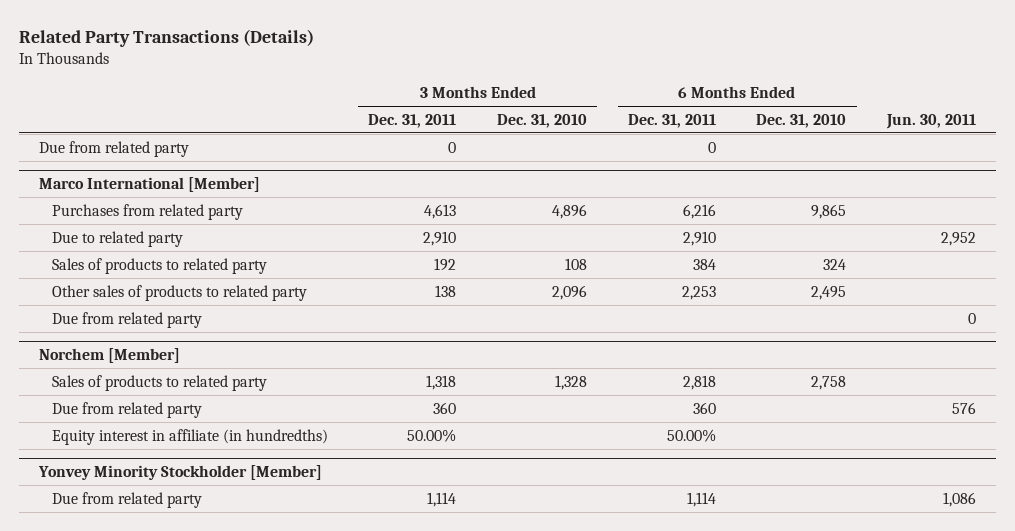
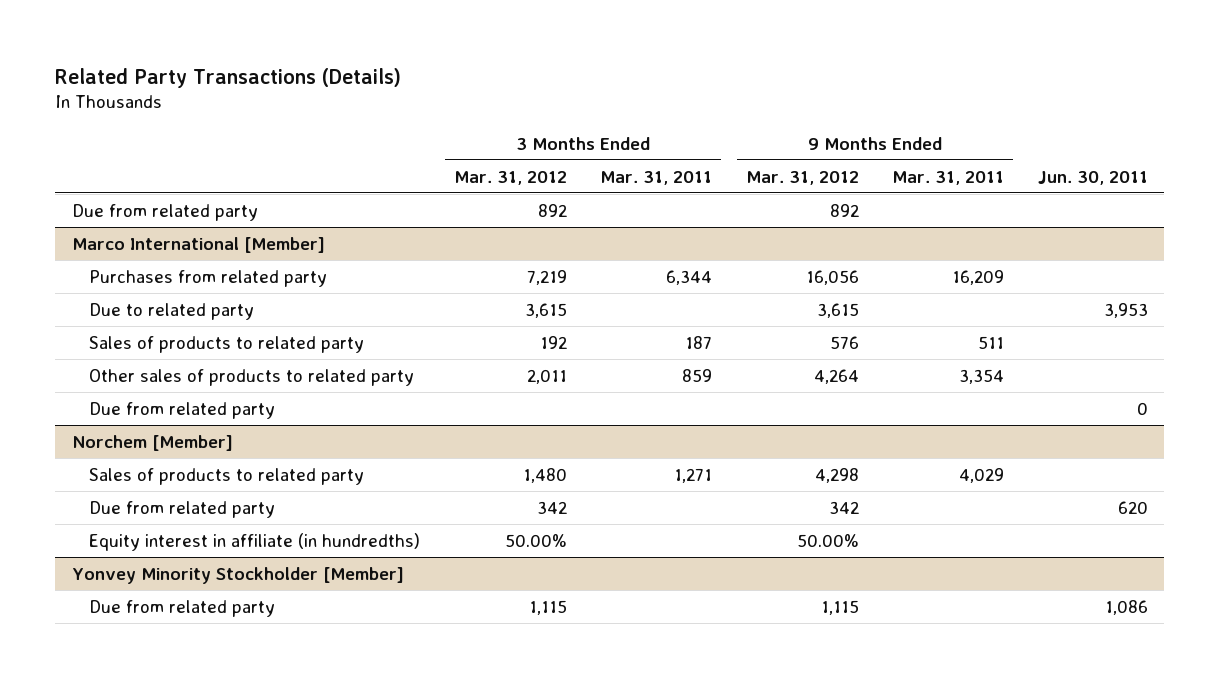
- | 3 Months Ended Dec. 31, 2011 | 3 Months Ended Dec. 31, 2010 | 6 Months Ended Dec. 31, 2011 | 6 Months Ended Dec. 31, 2010 | Jun. 30, 2011
+ | 3 Months Ended Mar. 31, 2012 | 3 Months Ended Mar. 31, 2011 | 9 Months Ended Mar. 31, 2012 | 9 Months Ended Mar. 31, 2011 | Jun. 30, 2011
@ Marco International [Member]
- Due to related party | 2,910 | | 2,910 | | 2,952
+ Due to related party | 3,615 | | 3,615 | | 3,953
@ Norchem [Member]
- Due from related party | 360 | | 360 | | 576
+ Due from related party | 342 | | 342 | | 620

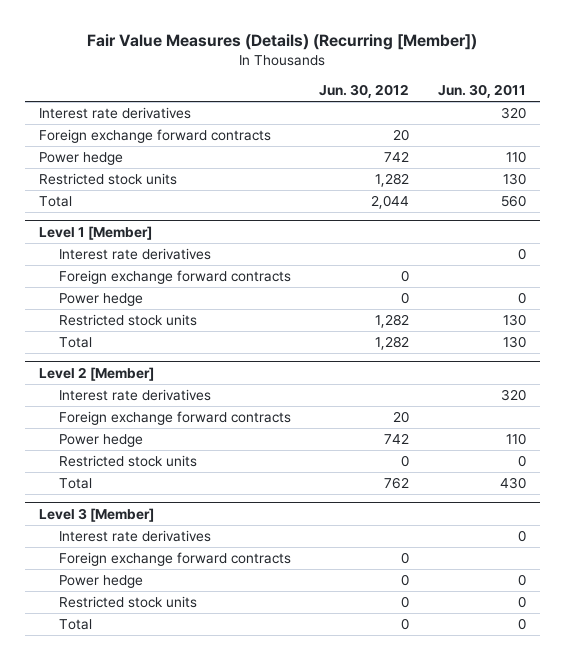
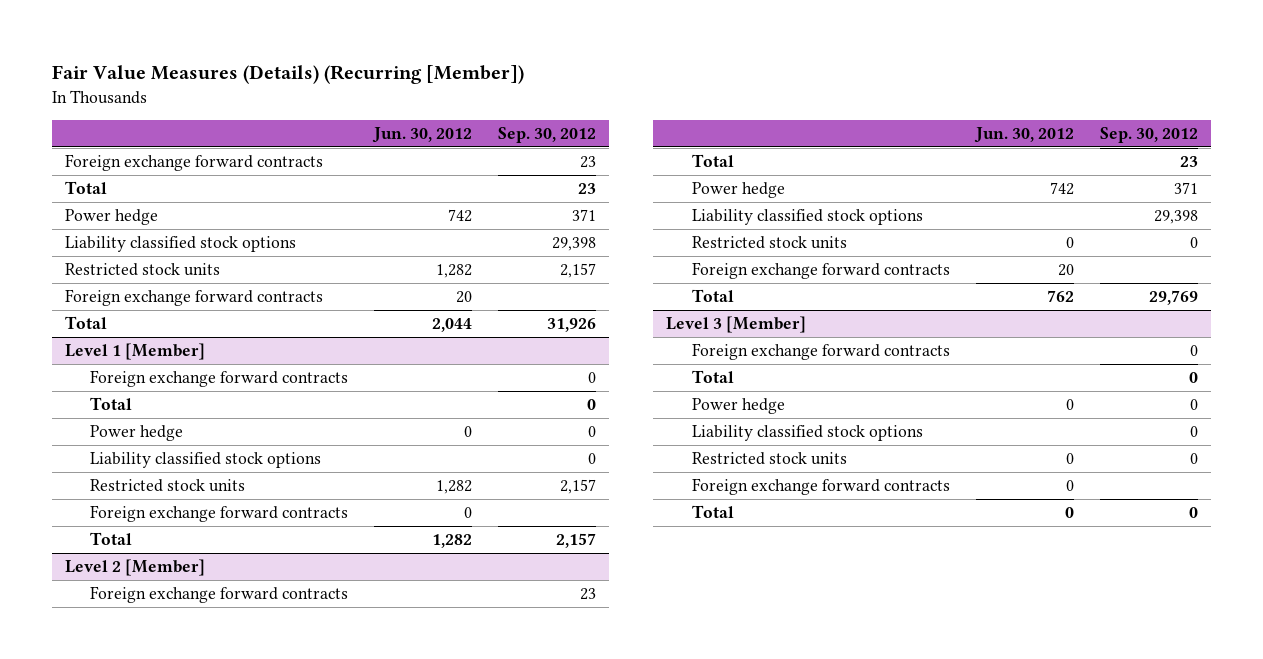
- | Jun. 30, 2012 | Jun. 30, 2011
+ | Jun. 30, 2012 | Sep. 30, 2012
- Interest rate derivatives | | 320
+ Foreign exchange forward contracts | | 23
+ Total | | 23
+ Liability classified stock options | | 29,398
moved down: Foreign exchange forward contracts | 20 |
@ Level 1 [Member]
- Interest rate derivatives | | 0
+ Foreign exchange forward contracts | | 0
+ Total | | 0
+ Liability classified stock options | | 0
moved down: Foreign exchange forward contracts | 0 |
@ Level 2 [Member]
- Interest rate derivatives | | 320
+ Foreign exchange forward contracts | | 23
+ Total | | 23
+ Liability classified stock options | | 29,398
moved down: Foreign exchange forward contracts | 20 |
@ Level 3 [Member]
- Interest rate derivatives | | 0
+ Foreign exchange forward contracts | | 0
+ Total | | 0
+ Liability classified stock options | | 0
moved down: Foreign exchange forward contracts | 0 |

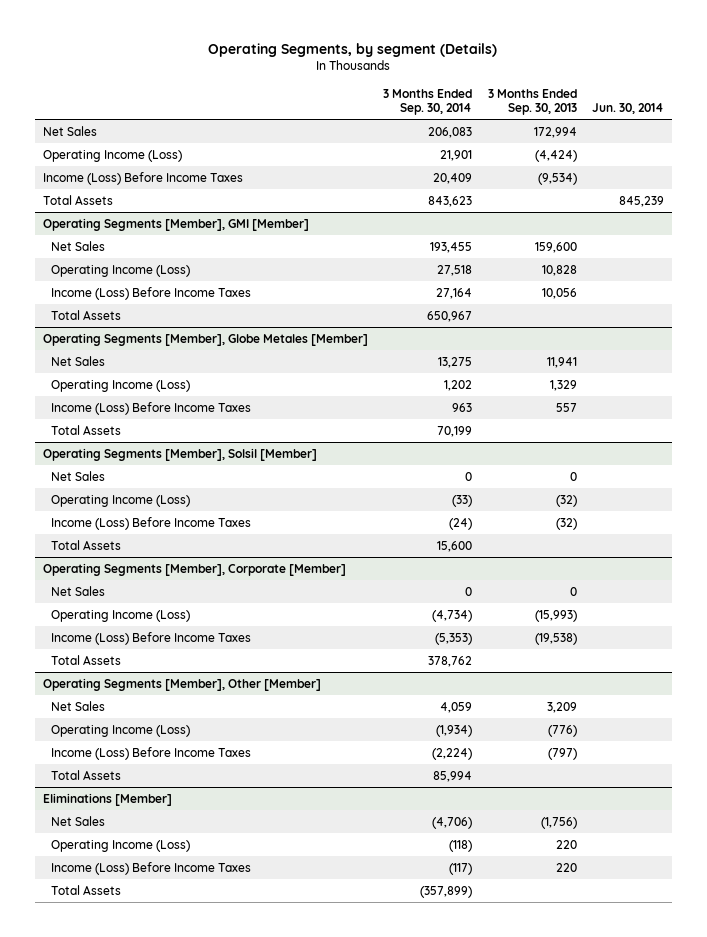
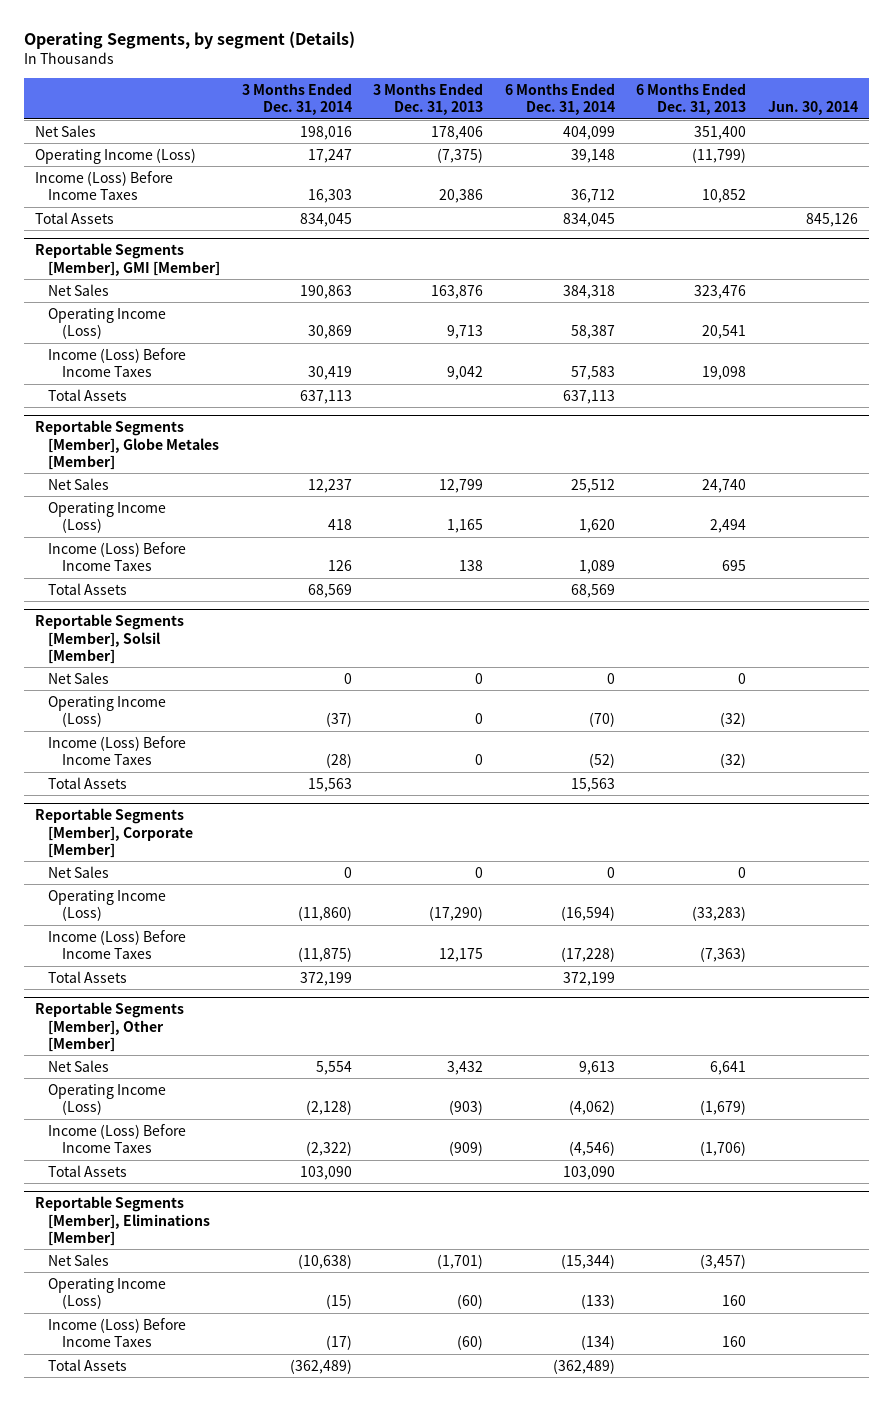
- | 3 Months Ended Sep. 30, 2014 | 3 Months Ended Sep. 30, 2013 | Jun. 30, 2014
+ | 3 Months Ended Dec. 31, 2014 | 3 Months Ended Dec. 31, 2013 | 6 Months Ended Dec. 31, 2014 | 6 Months Ended Dec. 31, 2013 | Jun. 30, 2014
- Total Assets | 843,623 | | 845,239
- Operating Segments [Member], GMI [Member]
+ Total Assets | 834,045 | | 834,045 | | 845,126
+ Reportable Segments [Member], GMI [Member]
- Operating Segments [Member], Globe Metales [Member]
+ Reportable Segments [Member], Globe Metales [Member]
- Operating Segments [Member], Solsil [Member]
+ Reportable Segments [Member], Solsil [Member]
- Operating Segments [Member], Corporate [Member]
+ Reportable Segments [Member], Corporate [Member]
- Operating Segments [Member], Other [Member]
+ Reportable Segments [Member], Other [Member]
- Eliminations [Member]
+ Reportable Segments [Member], Eliminations [Member]

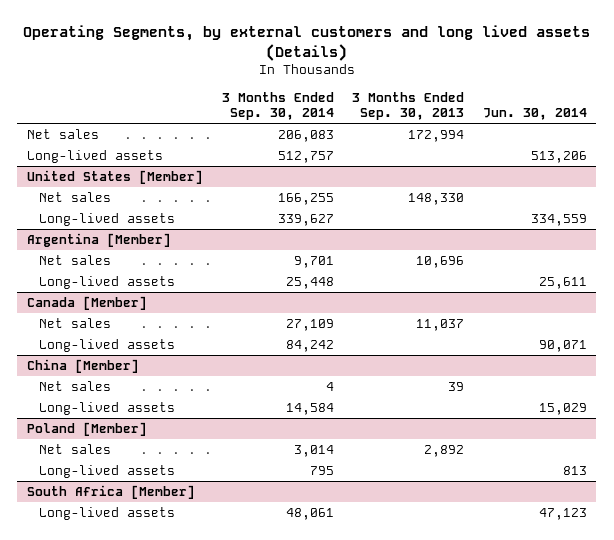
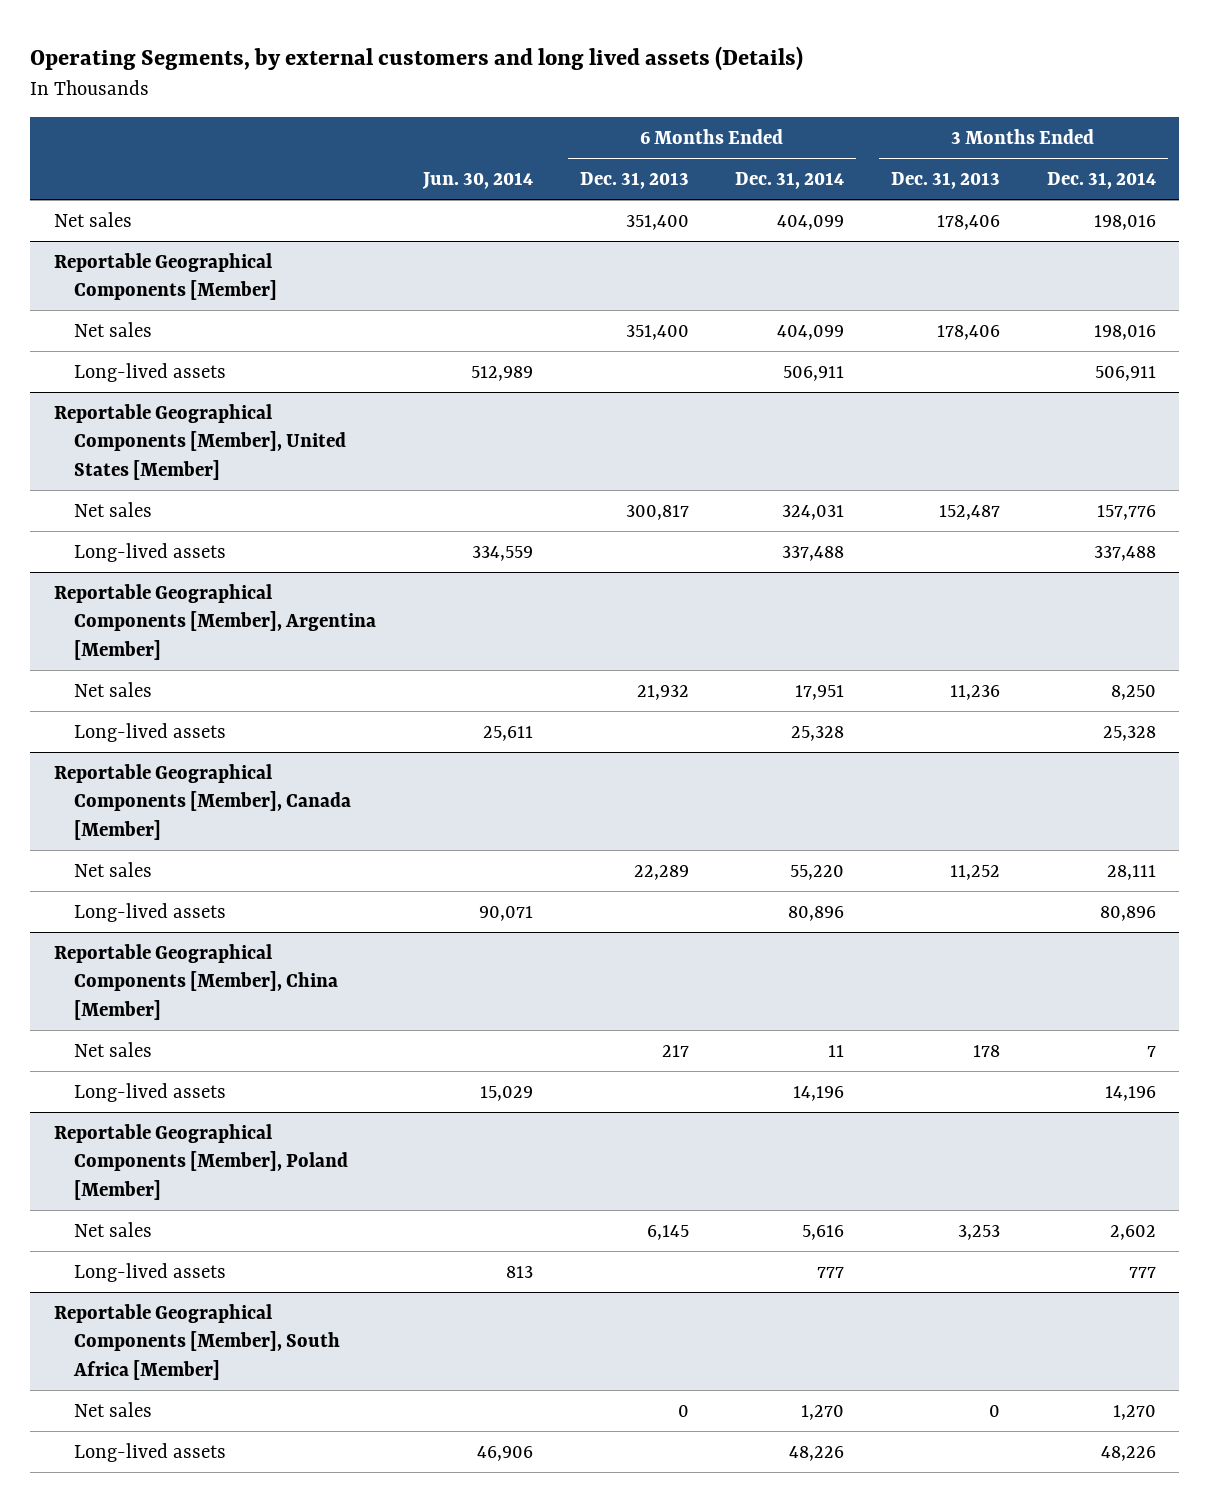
- | 3 Months Ended Sep. 30, 2014 | 3 Months Ended Sep. 30, 2013 | Jun. 30, 2014
+ | Jun. 30, 2014 | 6 Months Ended Dec. 31, 2013 | 6 Months Ended Dec. 31, 2014 | 3 Months Ended Dec. 31, 2013 | 3 Months Ended Dec. 31, 2014
- Long-lived assets | 512,757 | | 513,206
- United States [Member]
+ Reportable Geographical Components [Member]
+ Net sales | | 351,400 | 404,099 | 178,406 | 198,016
+ Long-lived assets | 512,989 | | 506,911 | | 506,911
+ Reportable Geographical Components [Member], United States [Member]
- Argentina [Member]
+ Reportable Geographical Components [Member], Argentina [Member]
- Canada [Member]
+ Reportable Geographical Components [Member], Canada [Member]
- China [Member]
+ Reportable Geographical Components [Member], China [Member]
- Poland [Member]
+ Reportable Geographical Components [Member], Poland [Member]
- South Africa [Member]
- Long-lived assets | 48,061 | | 47,123
+ Reportable Geographical Components [Member], South Africa [Member]
+ Net sales | | 0 | 1,270 | 0 | 1,270
+ Long-lived assets | 46,906 | | 48,226 | | 48,226

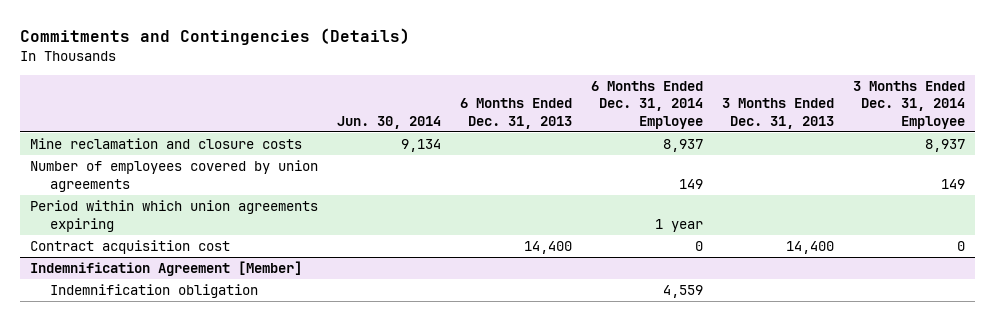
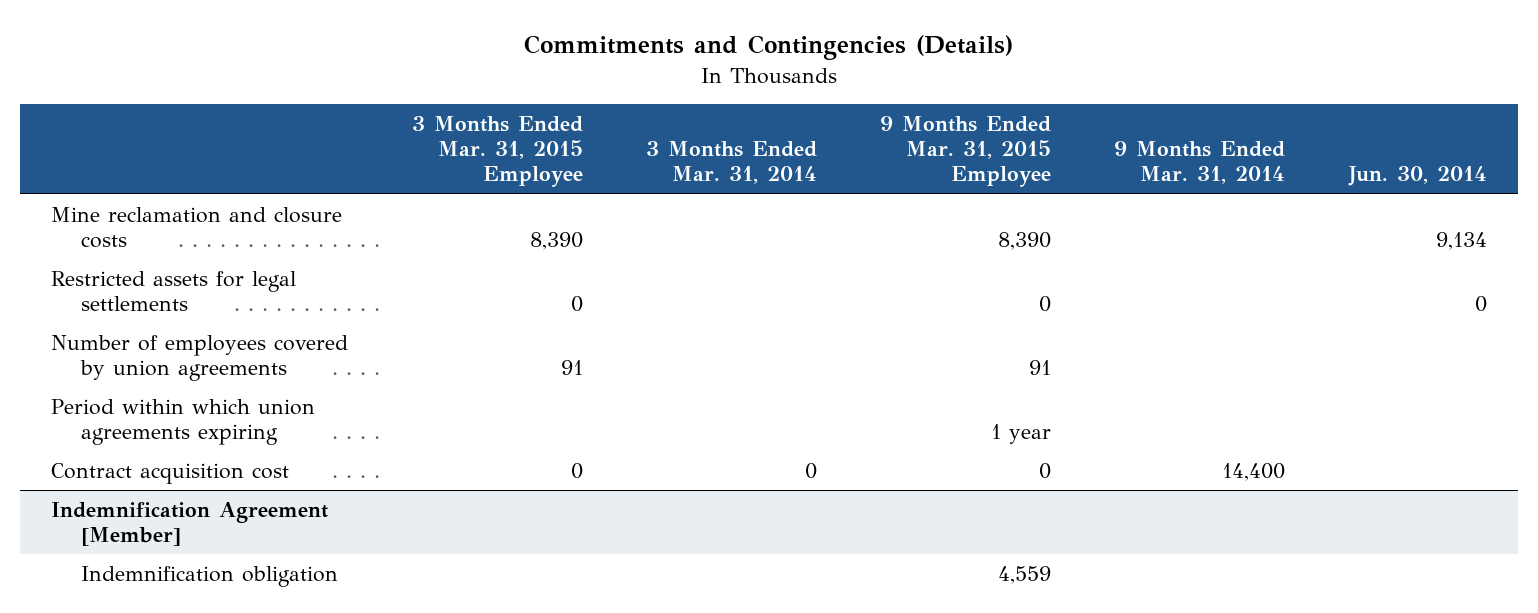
- | Jun. 30, 2014 | 6 Months Ended Dec. 31, 2013 | 6 Months Ended Dec. 31, 2014 Employee | 3 Months Ended Dec. 31, 2013 | 3 Months Ended Dec. 31, 2014 Employee
+ | 3 Months Ended Mar. 31, 2015 Employee | 3 Months Ended Mar. 31, 2014 | 9 Months Ended Mar. 31, 2015 Employee | 9 Months Ended Mar. 31, 2014 | Jun. 30, 2014
+ Restricted assets for legal settlements | 0 | | 0 | | 0

